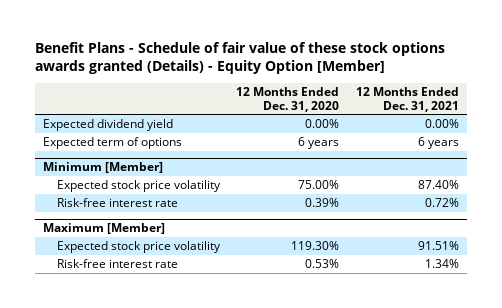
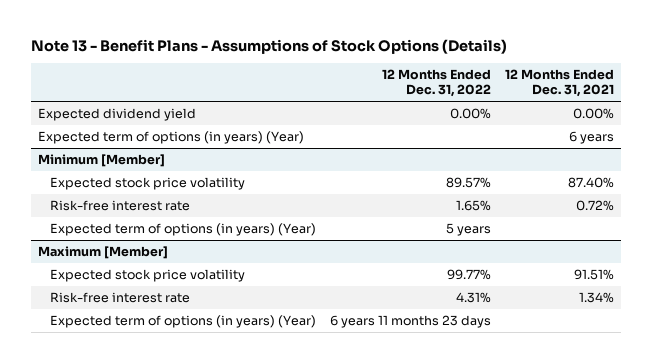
- Benefit Plans - Schedule of fair value of these stock options awards granted (Details) - Equity Option [Member]
+ Note 13 - Benefit Plans - Assumptions of Stock Options (Details)
- | 12 Months Ended Dec. 31, 2020 | 12 Months Ended Dec. 31, 2021
+ | 12 Months Ended Dec. 31, 2022 | 12 Months Ended Dec. 31, 2021
- Expected term of options | 6 years | 6 years
+ Expected term of options (in years) (Year) | | 6 years
@ Minimum [Member]
+ Expected term of options (in years) (Year) | 5 years |
@ Maximum [Member]
+ Expected term of options (in years) (Year) | 6 years 11 months 23 days |

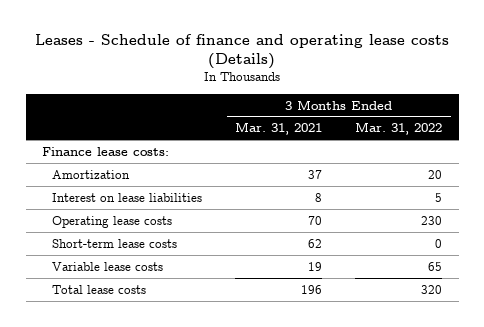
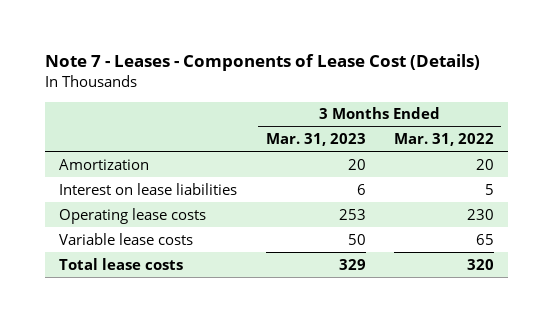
- Leases - Schedule of finance and operating lease costs (Details)
+ Note 7 - Leases - Components of Lease Cost (Details)
- | 3 Months Ended Mar. 31, 2021 | 3 Months Ended Mar. 31, 2022
+ | 3 Months Ended Mar. 31, 2023 | 3 Months Ended Mar. 31, 2022
- Finance lease costs:
- Short-term lease costs | 62 | 0

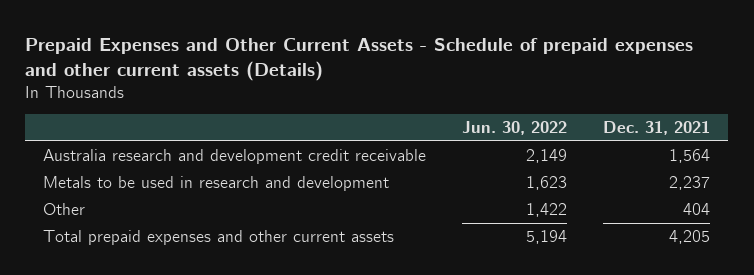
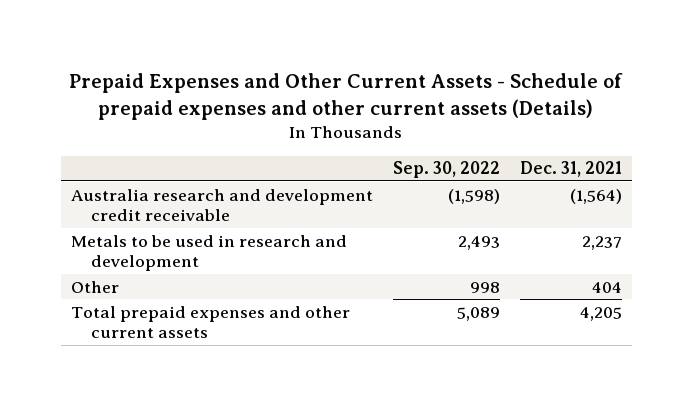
- | Jun. 30, 2022 | Dec. 31, 2021
+ | Sep. 30, 2022 | Dec. 31, 2021
- Australia research and development credit receivable | 2,149 | 1,564
+ Australia research and development credit receivable | (1,598) | (1,564)

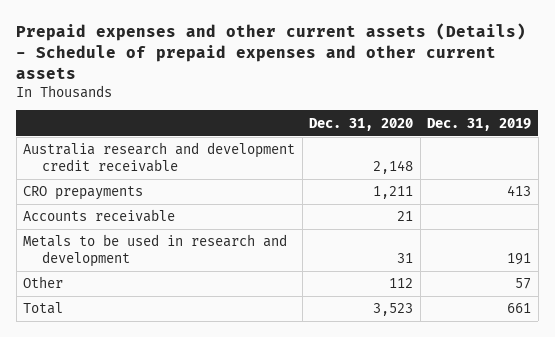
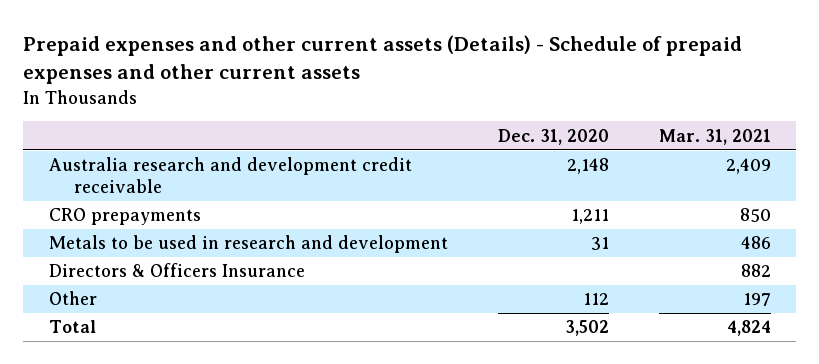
- | Dec. 31, 2020 | Dec. 31, 2019
+ | Dec. 31, 2020 | Mar. 31, 2021
- Accounts receivable | 21 |
+ Directors & Officers Insurance | | 882
- Total | 3,523 | 661
+ Total | 3,502 | 4,824

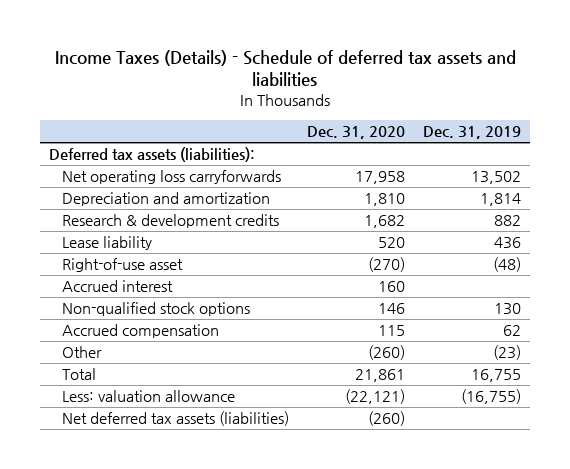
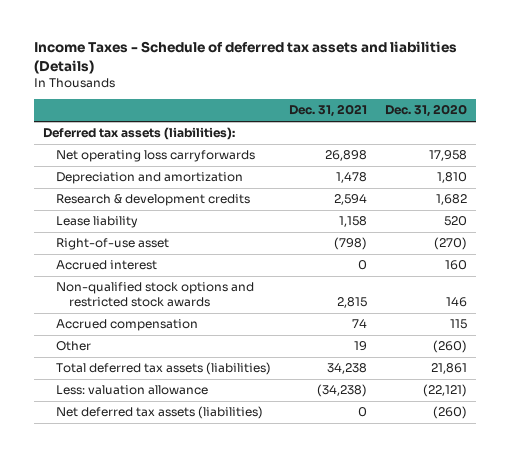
- Income Taxes (Details) - Schedule of deferred tax assets and liabilities
+ Income Taxes - Schedule of deferred tax assets and liabilities (Details)
- | Dec. 31, 2020 | Dec. 31, 2019
+ | Dec. 31, 2021 | Dec. 31, 2020
- Non-qualified stock options | 146 | 130
+ Non-qualified stock options and restricted stock awards | 2,815 | 146
- Total | 21,861 | 16,755
+ Total deferred tax assets (liabilities) | 34,238 | 21,861

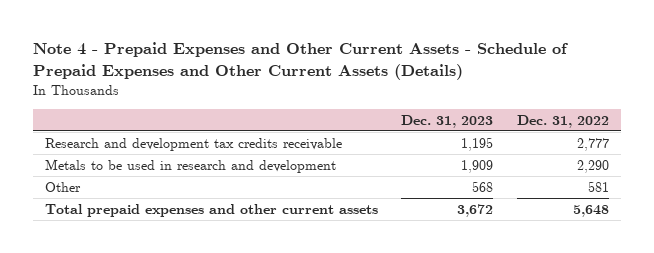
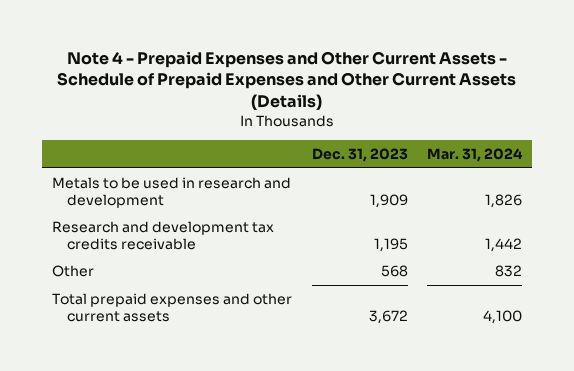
- | Dec. 31, 2023 | Dec. 31, 2022
+ | Dec. 31, 2023 | Mar. 31, 2024
moved down: Research and development tax credits receivable | 1,195 | 1,442

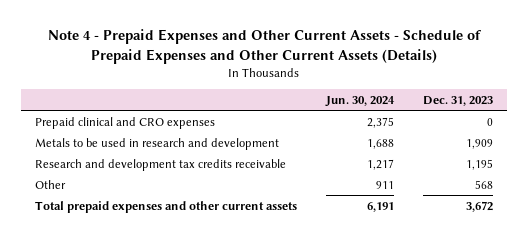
- | Dec. 31, 2023 | Mar. 31, 2024
+ | Jun. 30, 2024 | Dec. 31, 2023
+ Prepaid clinical and CRO expenses | 2,375 | 0

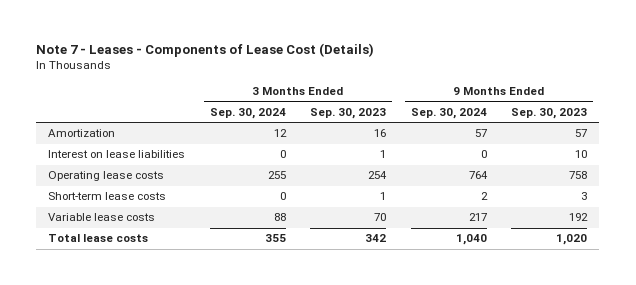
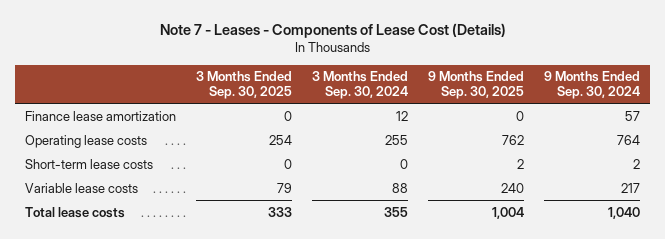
- | 3 Months Ended Sep. 30, 2024 | 3 Months Ended Sep. 30, 2023 | 9 Months Ended Sep. 30, 2024 | 9 Months Ended Sep. 30, 2023
+ | 3 Months Ended Sep. 30, 2025 | 3 Months Ended Sep. 30, 2024 | 9 Months Ended Sep. 30, 2025 | 9 Months Ended Sep. 30, 2024
- Amortization | 12 | 16 | 57 | 57
- Interest on lease liabilities | 0 | 1 | 0 | 10
+ Finance lease amortization | 0 | 12 | 0 | 57

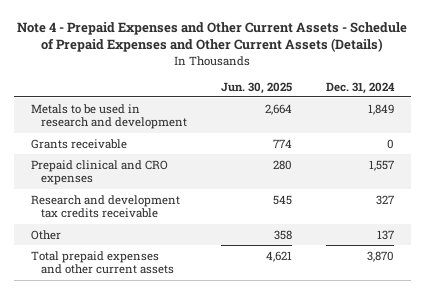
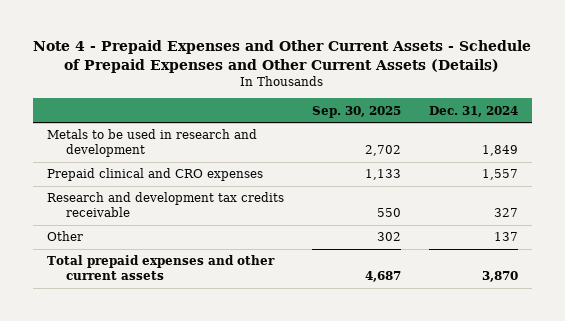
- | Jun. 30, 2025 | Dec. 31, 2024
+ | Sep. 30, 2025 | Dec. 31, 2024
- Grants receivable | 774 | 0

